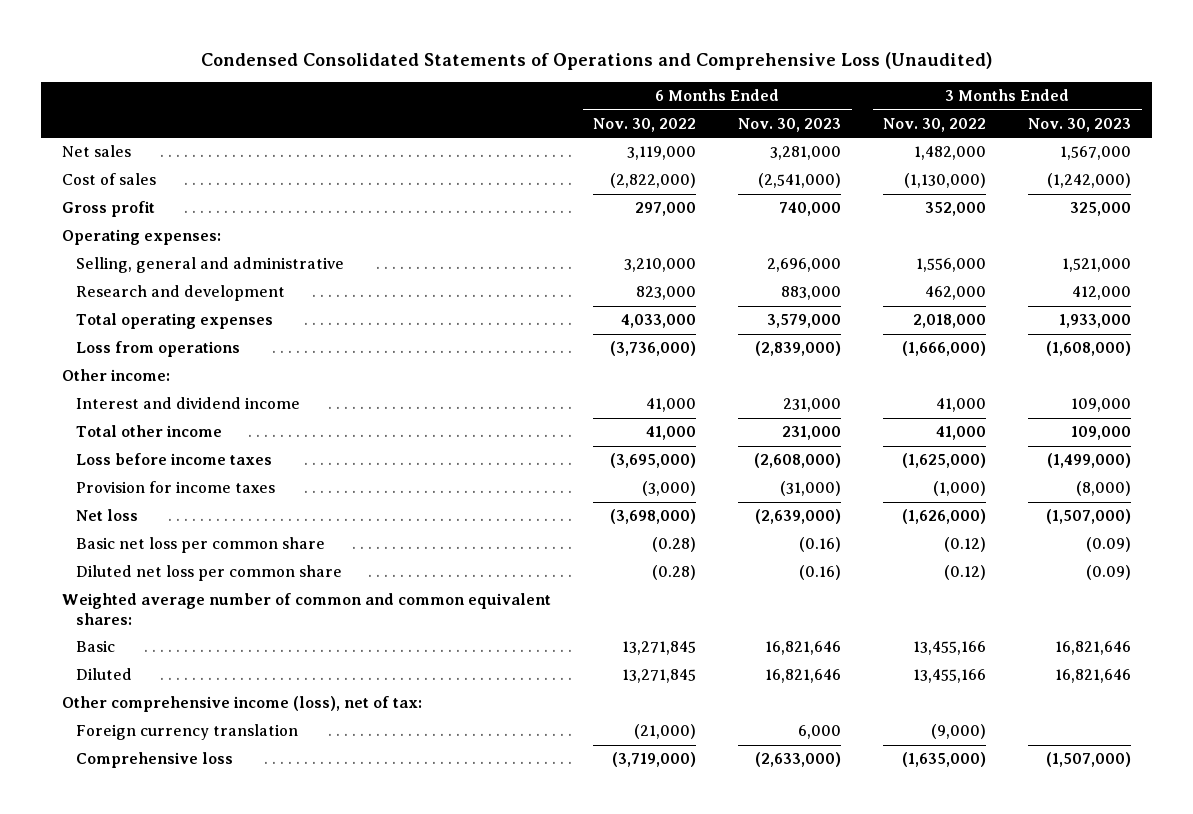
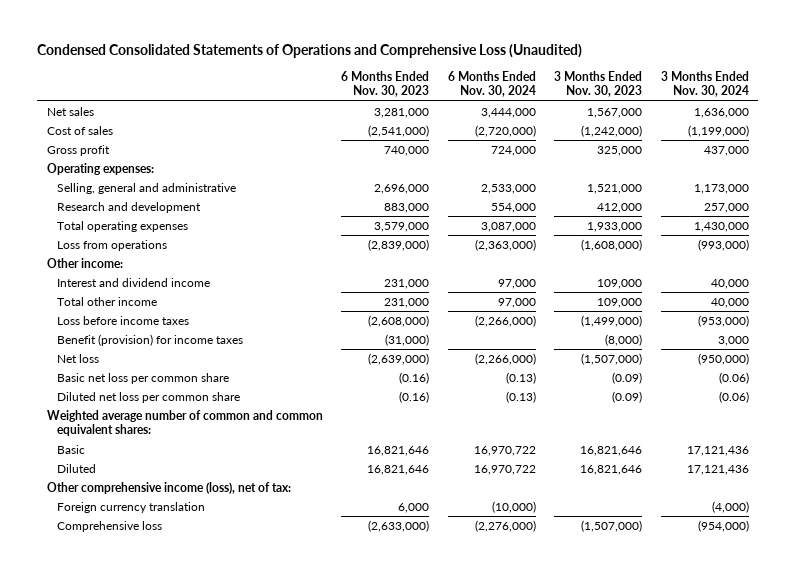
- | 6 Months Ended Nov. 30, 2022 | 6 Months Ended Nov. 30, 2023 | 3 Months Ended Nov. 30, 2022 | 3 Months Ended Nov. 30, 2023
+ | 6 Months Ended Nov. 30, 2023 | 6 Months Ended Nov. 30, 2024 | 3 Months Ended Nov. 30, 2023 | 3 Months Ended Nov. 30, 2024
- Provision for income taxes | (3,000) | (31,000) | (1,000) | (8,000)
+ Benefit (provision) for income taxes | (31,000) | | (8,000) | 3,000

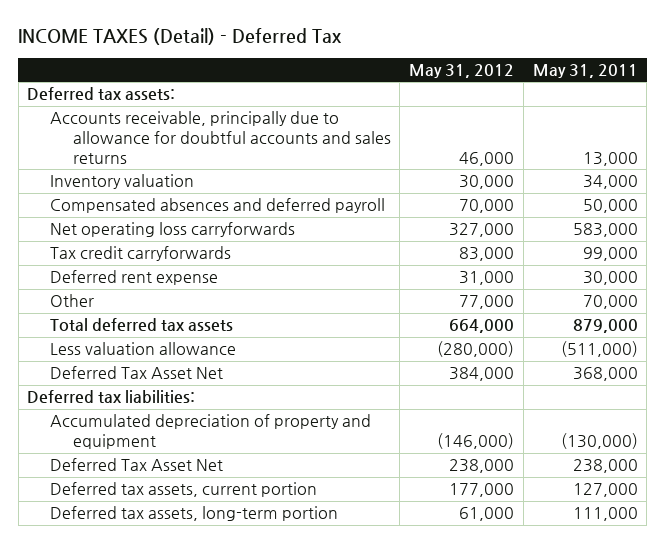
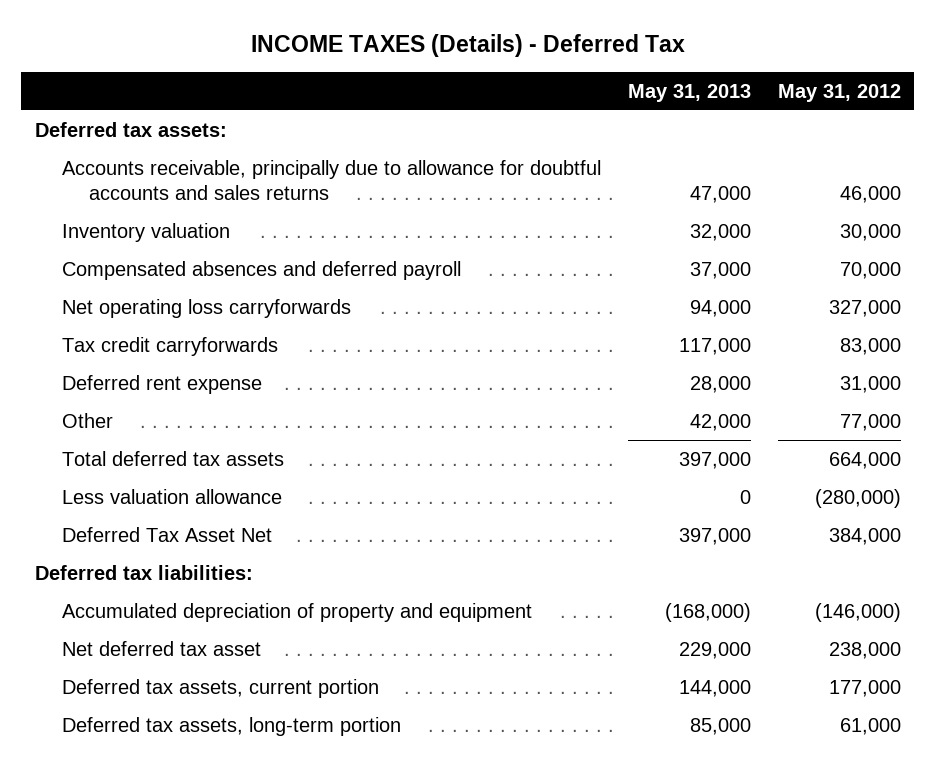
- INCOME TAXES (Detail) - Deferred Tax
+ INCOME TAXES (Details) - Deferred Tax
- | May 31, 2012 | May 31, 2011
+ | May 31, 2013 | May 31, 2012
- Deferred Tax Asset Net | 238,000 | 238,000
+ Net deferred tax asset | 229,000 | 238,000

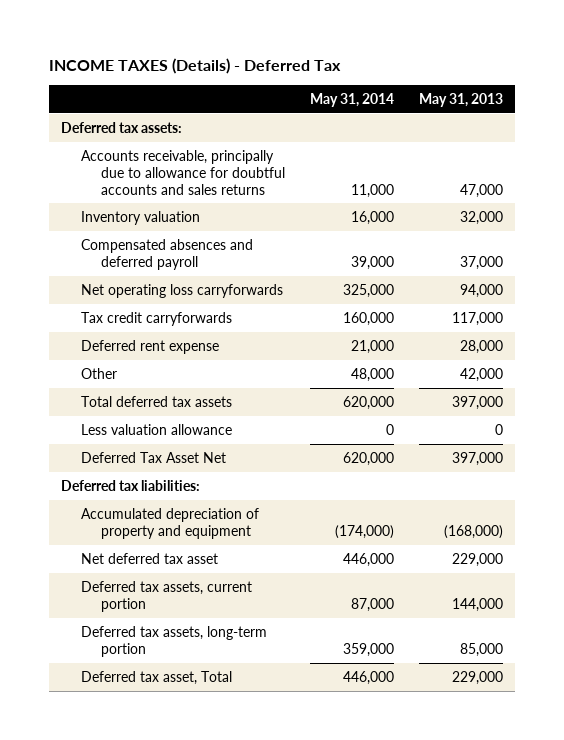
- | May 31, 2013 | May 31, 2012
+ | May 31, 2014 | May 31, 2013
+ Deferred tax asset, Total | 446,000 | 229,000

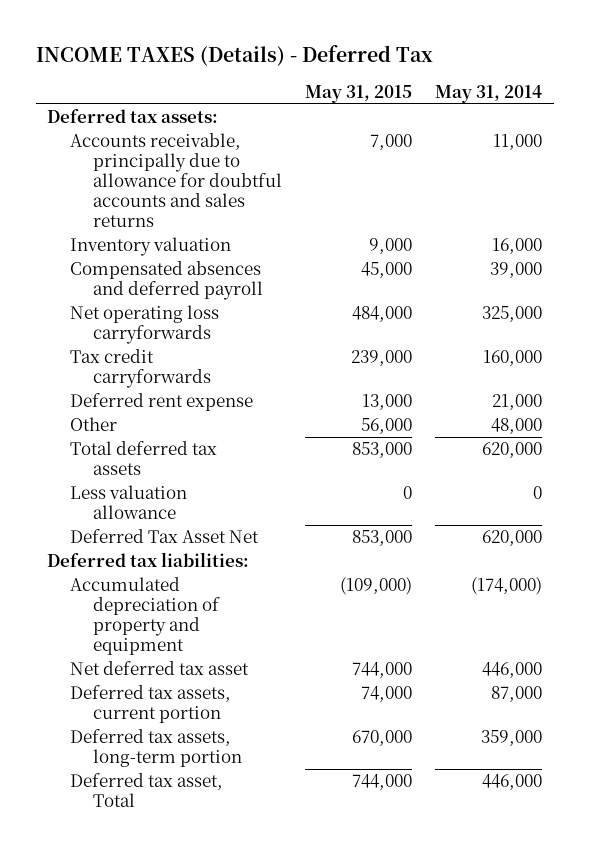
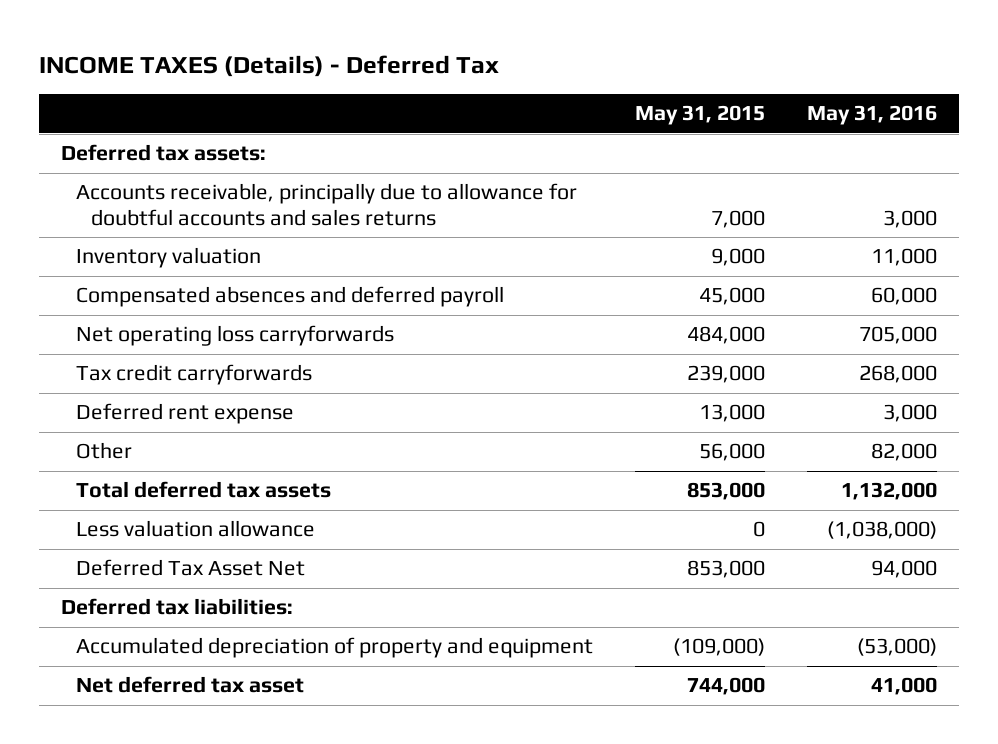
- | May 31, 2015 | May 31, 2014
+ | May 31, 2015 | May 31, 2016
- Deferred tax assets, current portion | 74,000 | 87,000
- Deferred tax assets, long-term portion | 670,000 | 359,000
- Deferred tax asset, Total | 744,000 | 446,000

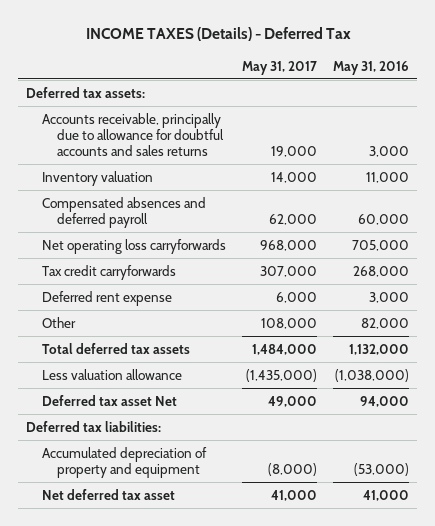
- | May 31, 2015 | May 31, 2016
+ | May 31, 2017 | May 31, 2016
- Deferred Tax Asset Net | 853,000 | 94,000
+ Deferred tax asset Net | 49,000 | 94,000

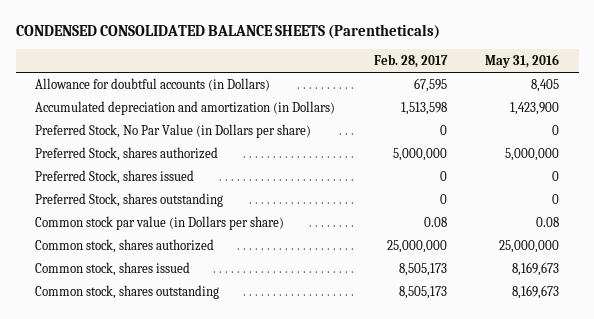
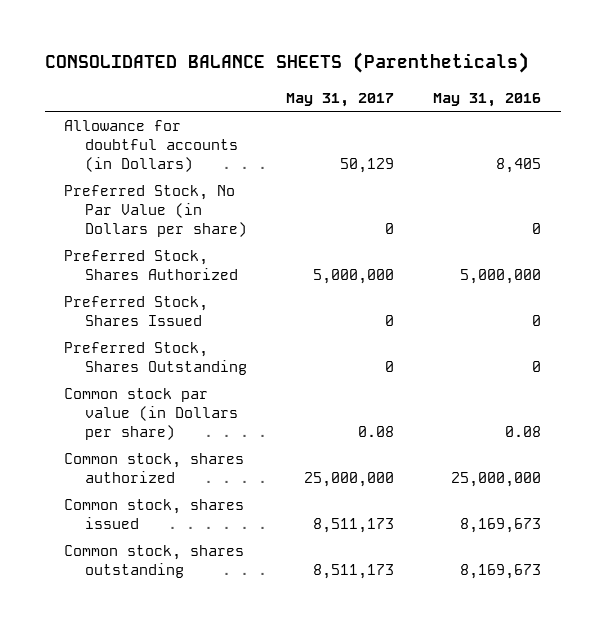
- CONDENSED CONSOLIDATED BALANCE SHEETS (Parentheticals)
+ CONSOLIDATED BALANCE SHEETS (Parentheticals)
- | Feb. 28, 2017 | May 31, 2016
+ | May 31, 2017 | May 31, 2016
- Accumulated depreciation and amortization (in Dollars) | 1,513,598 | 1,423,900
- Preferred Stock, shares authorized | 5,000,000 | 5,000,000
- Preferred Stock, shares issued | 0 | 0
- Preferred Stock, shares outstanding | 0 | 0
+ Preferred Stock, Shares Authorized | 5,000,000 | 5,000,000
+ Preferred Stock, Shares Issued | 0 | 0
+ Preferred Stock, Shares Outstanding | 0 | 0

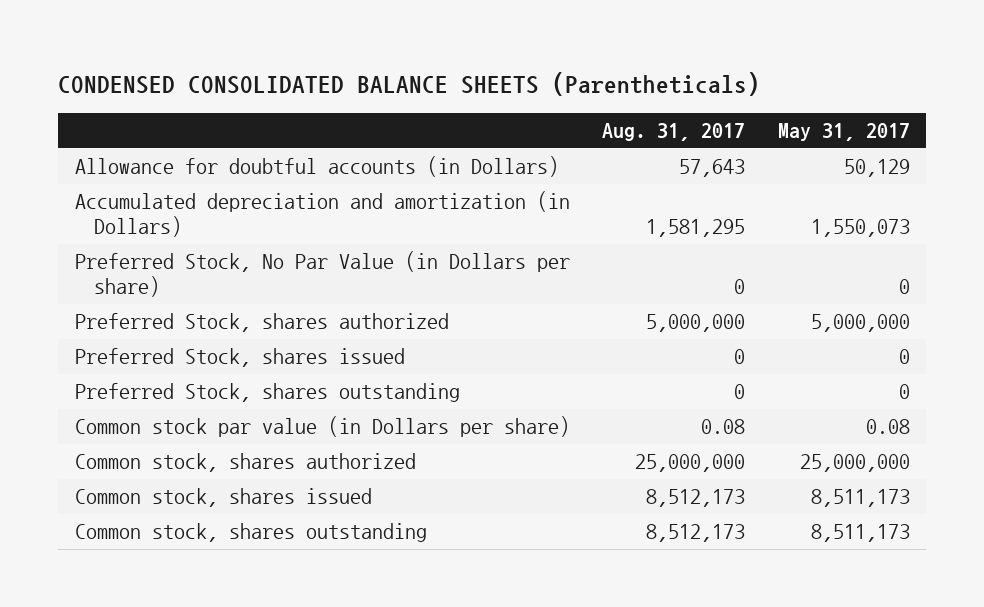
- CONSOLIDATED BALANCE SHEETS (Parentheticals)
+ CONDENSED CONSOLIDATED BALANCE SHEETS (Parentheticals)
- | May 31, 2017 | May 31, 2016
+ | Aug. 31, 2017 | May 31, 2017
+ Accumulated depreciation and amortization (in Dollars) | 1,581,295 | 1,550,073
- Preferred Stock, Shares Authorized | 5,000,000 | 5,000,000
- Preferred Stock, Shares Issued | 0 | 0
- Preferred Stock, Shares Outstanding | 0 | 0
+ Preferred Stock, shares authorized | 5,000,000 | 5,000,000
+ Preferred Stock, shares issued | 0 | 0
+ Preferred Stock, shares outstanding | 0 | 0

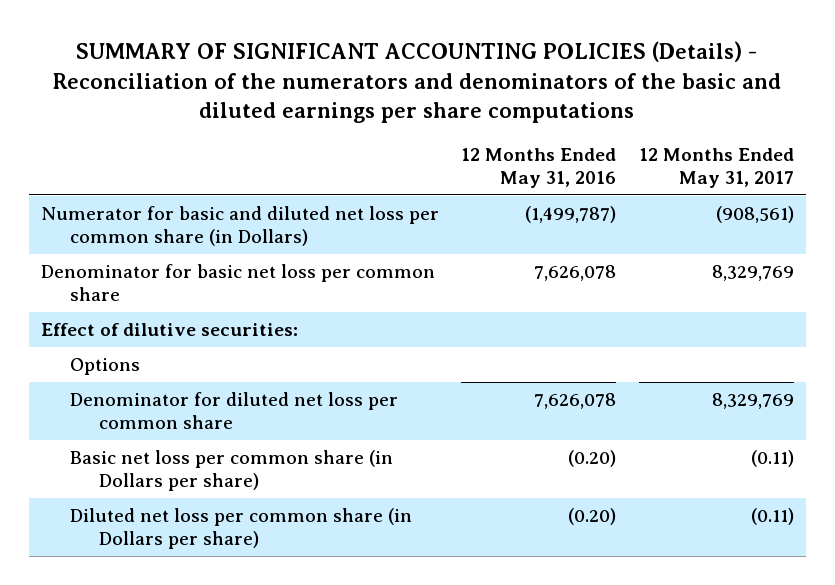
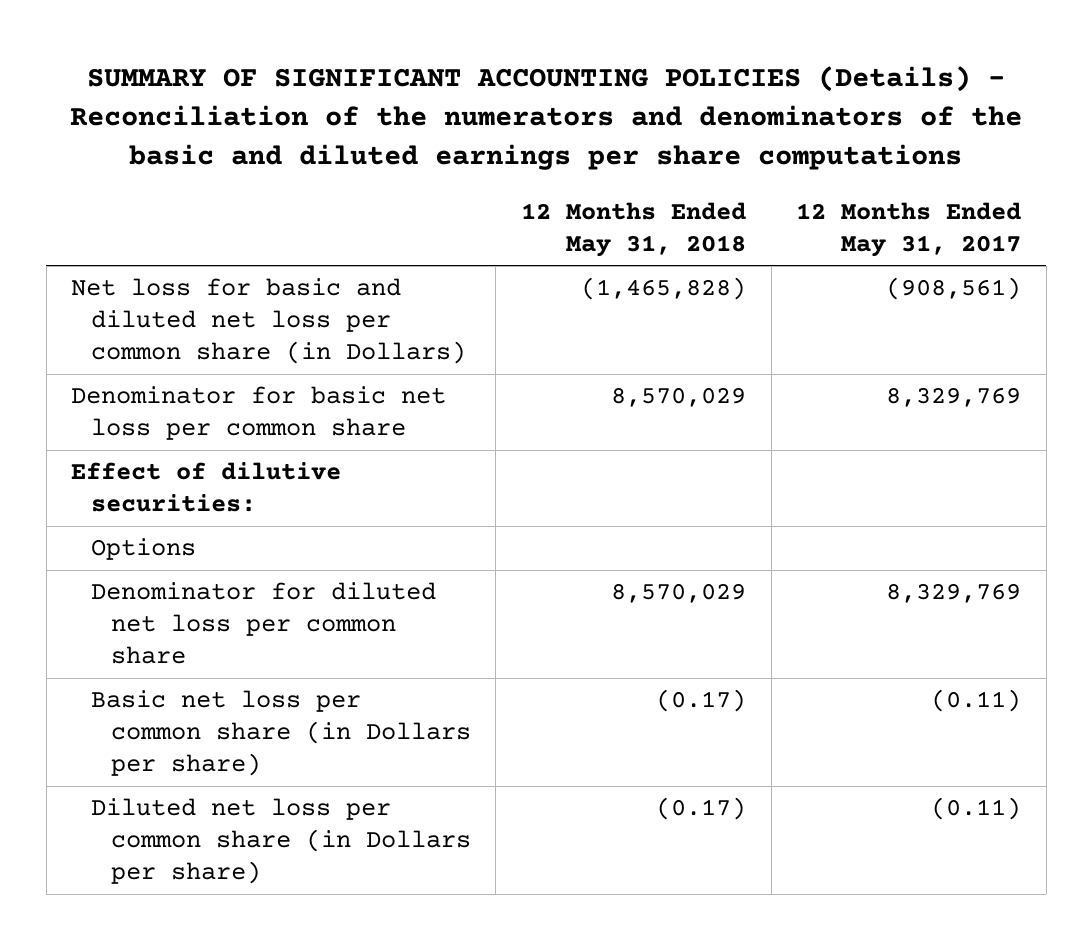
- | 12 Months Ended May 31, 2016 | 12 Months Ended May 31, 2017
+ | 12 Months Ended May 31, 2018 | 12 Months Ended May 31, 2017
- Numerator for basic and diluted net loss per common share (in Dollars) | (1,499,787) | (908,561)
+ Net loss for basic and diluted net loss per common share (in Dollars) | (1,465,828) | (908,561)

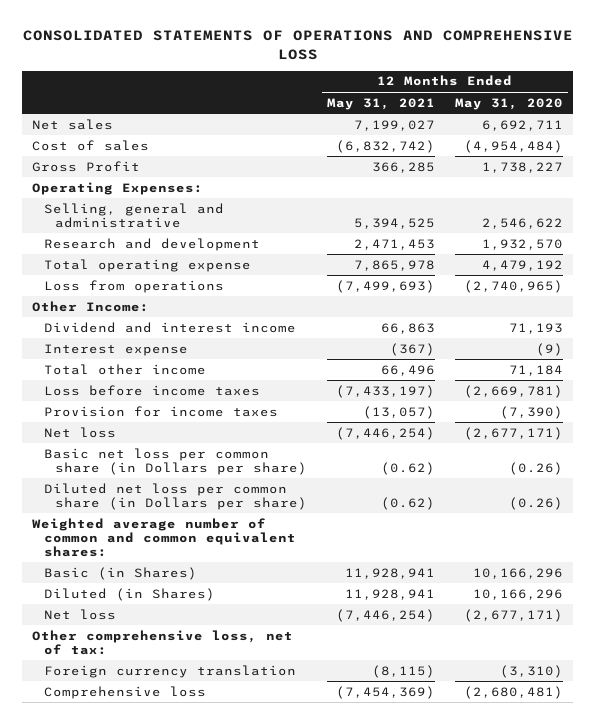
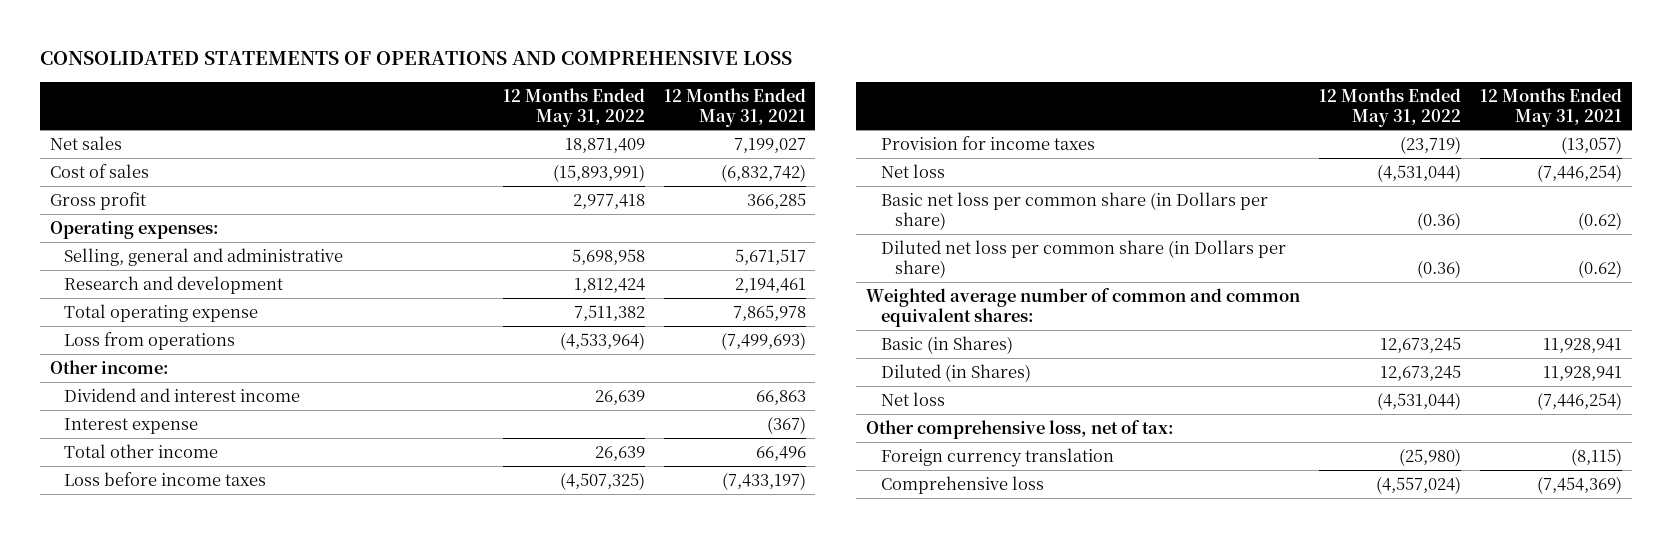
- | 12 Months Ended May 31, 2021 | 12 Months Ended May 31, 2020
+ | 12 Months Ended May 31, 2022 | 12 Months Ended May 31, 2021
- Gross Profit | 366,285 | 1,738,227
- Operating Expenses:
- Selling, general and administrative | 5,394,525 | 2,546,622
- Research and development | 2,471,453 | 1,932,570
+ Gross profit | 2,977,418 | 366,285
+ Operating expenses:
+ Selling, general and administrative | 5,698,958 | 5,671,517
+ Research and development | 1,812,424 | 2,194,461
- Other Income:
+ Other income:

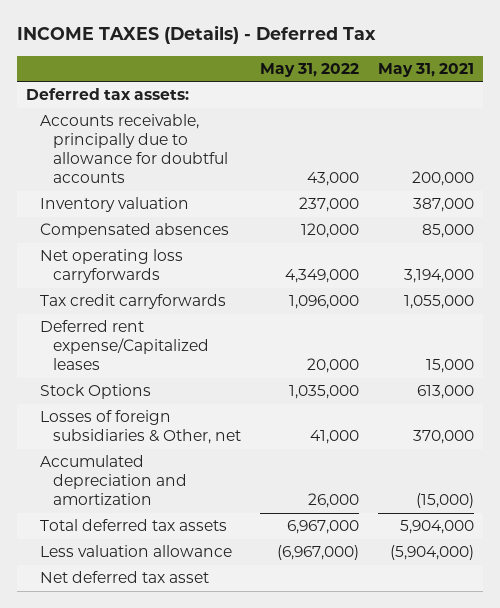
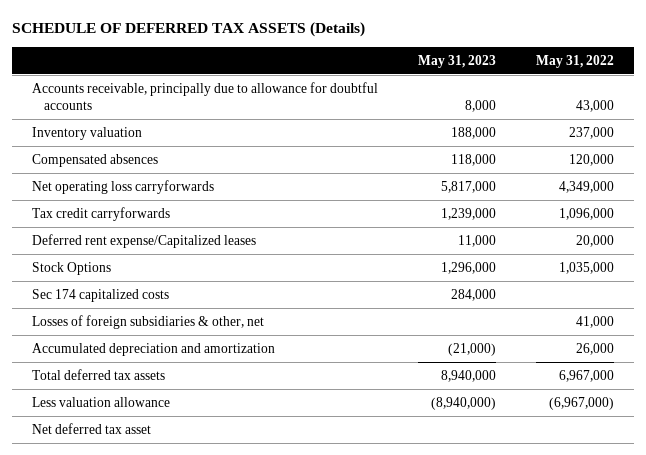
- INCOME TAXES (Details) - Deferred Tax
+ SCHEDULE OF DEFERRED TAX ASSETS (Details)
- | May 31, 2022 | May 31, 2021
+ | May 31, 2023 | May 31, 2022
- Deferred tax assets:
- Losses of foreign subsidiaries & Other, net | 41,000 | 370,000
+ Sec 174 capitalized costs | 284,000 |
+ Losses of foreign subsidiaries & other, net | | 41,000

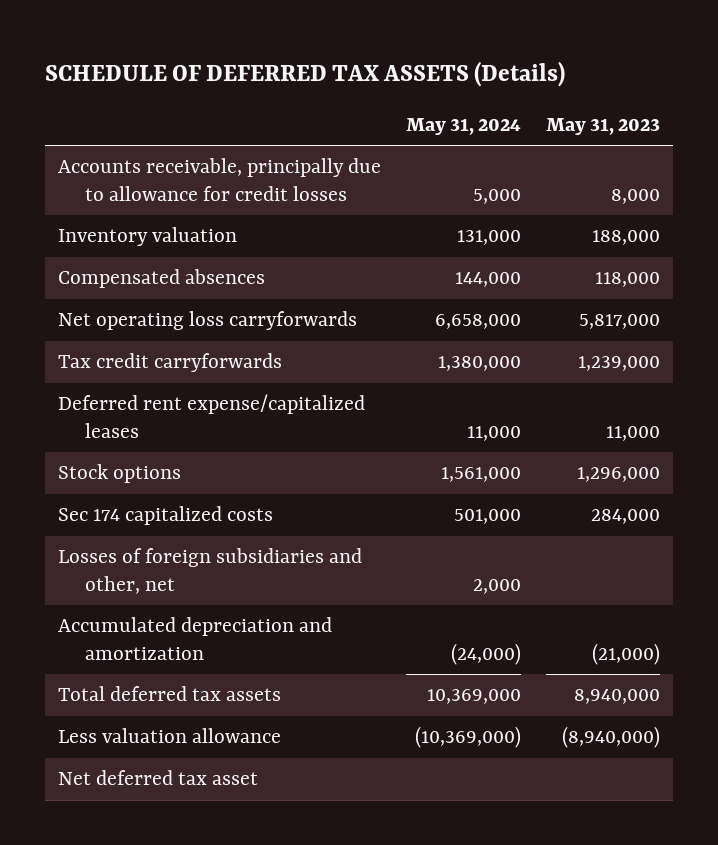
- | May 31, 2023 | May 31, 2022
+ | May 31, 2024 | May 31, 2023
- Accounts receivable, principally due to allowance for doubtful accounts | 8,000 | 43,000
+ Accounts receivable, principally due to allowance for credit losses | 5,000 | 8,000
- Deferred rent expense/Capitalized leases | 11,000 | 20,000
- Stock Options | 1,296,000 | 1,035,000
+ Deferred rent expense/capitalized leases | 11,000 | 11,000
+ Stock options | 1,561,000 | 1,296,000
- Losses of foreign subsidiaries & other, net | | 41,000
+ Losses of foreign subsidiaries and other, net | 2,000 |

